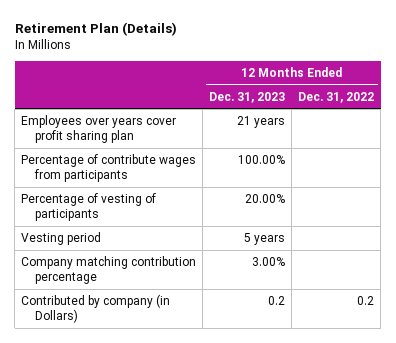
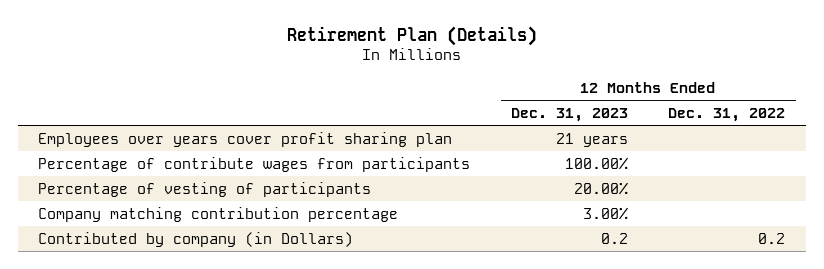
- Vesting period | 5 years |

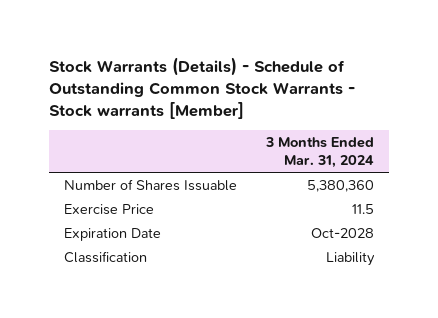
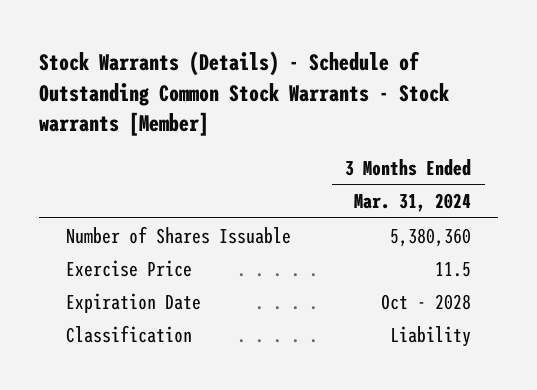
- Expiration Date | Oct-2028
+ Expiration Date | Oct - 2028

